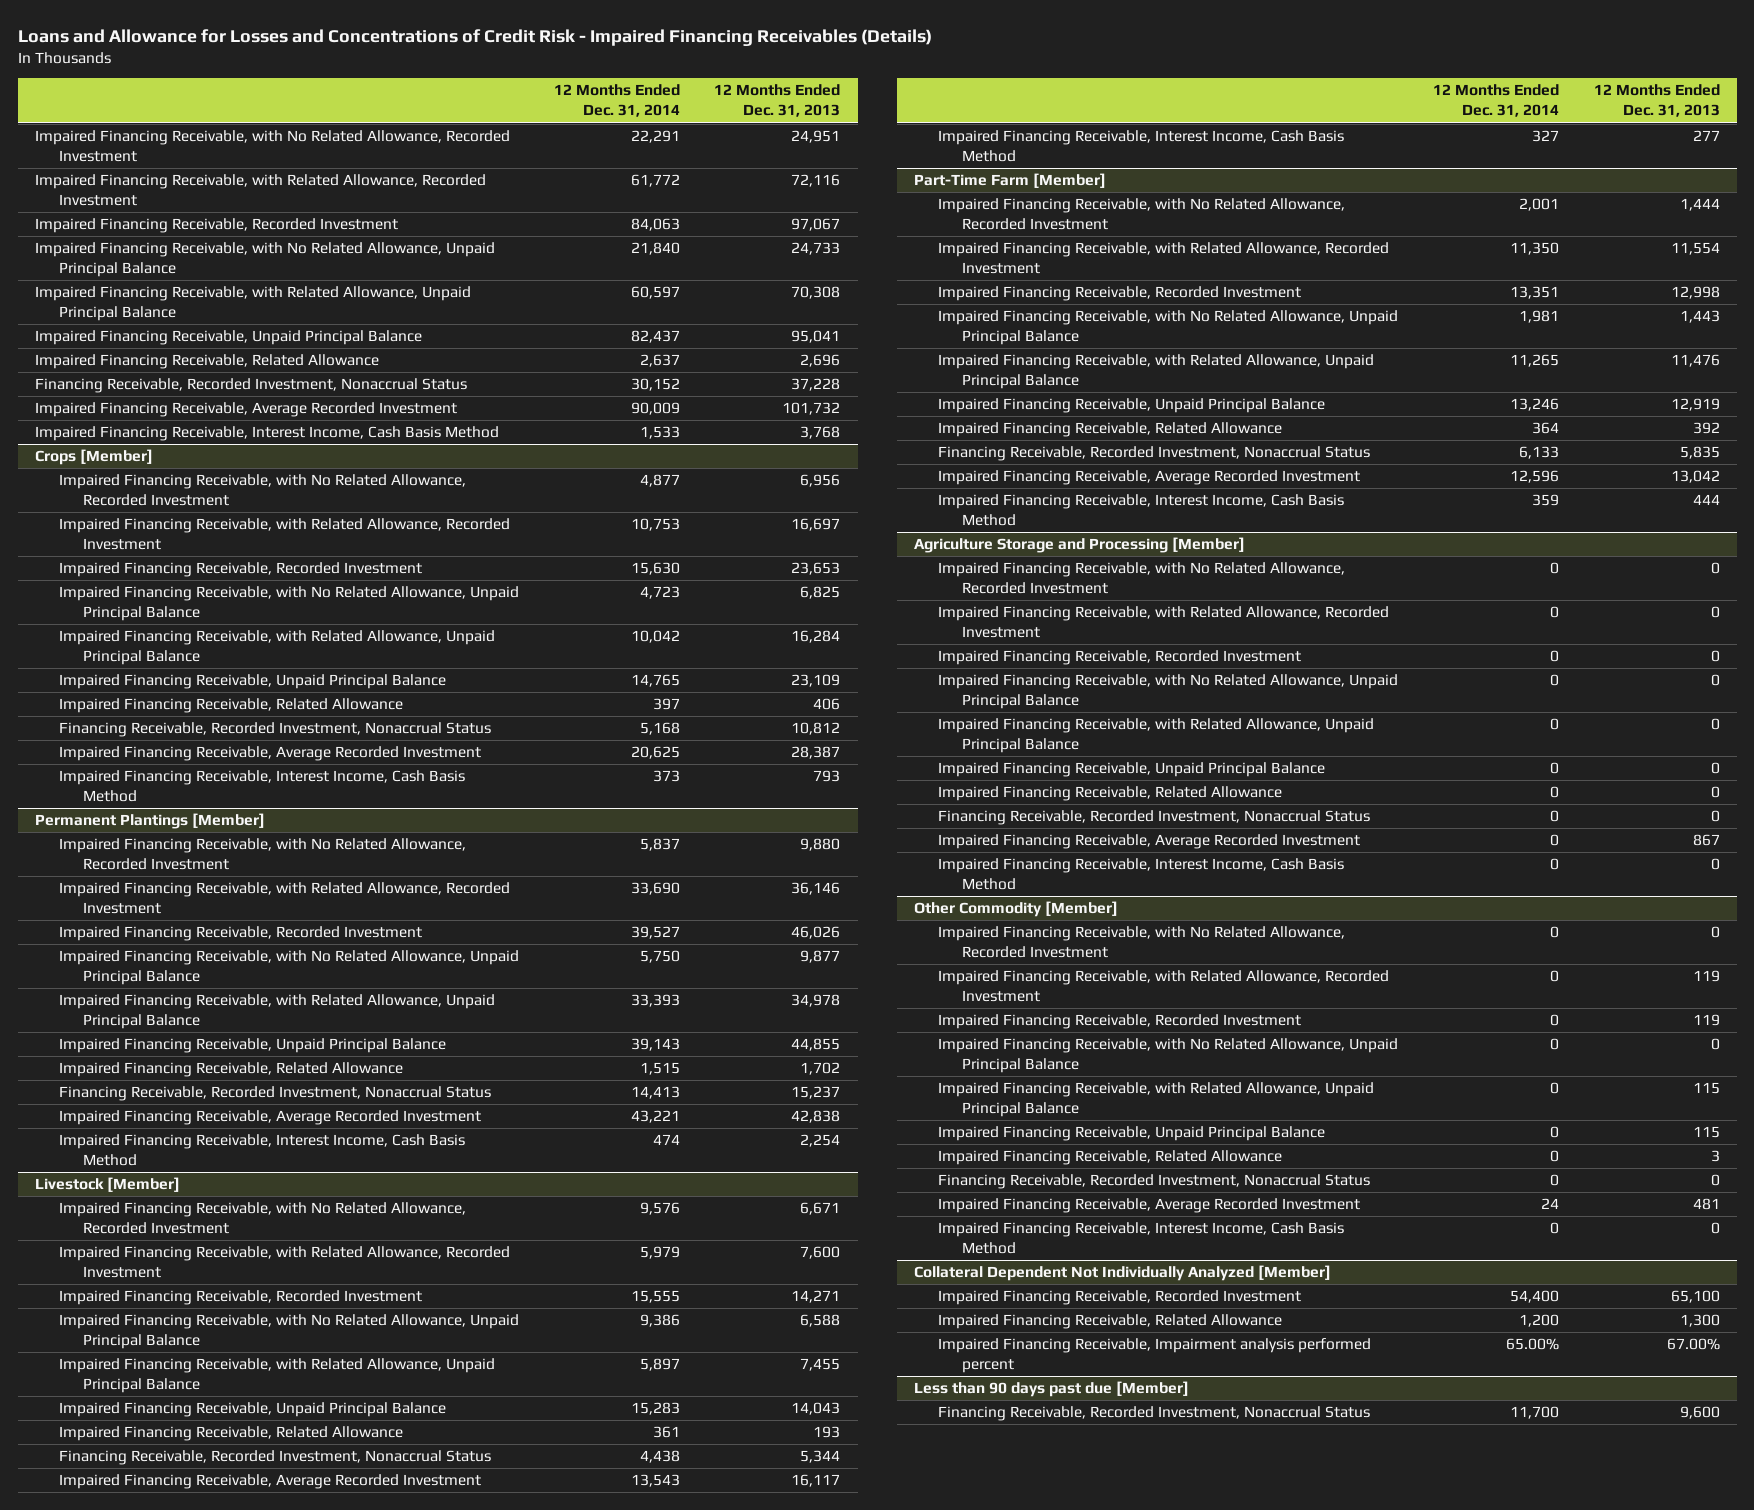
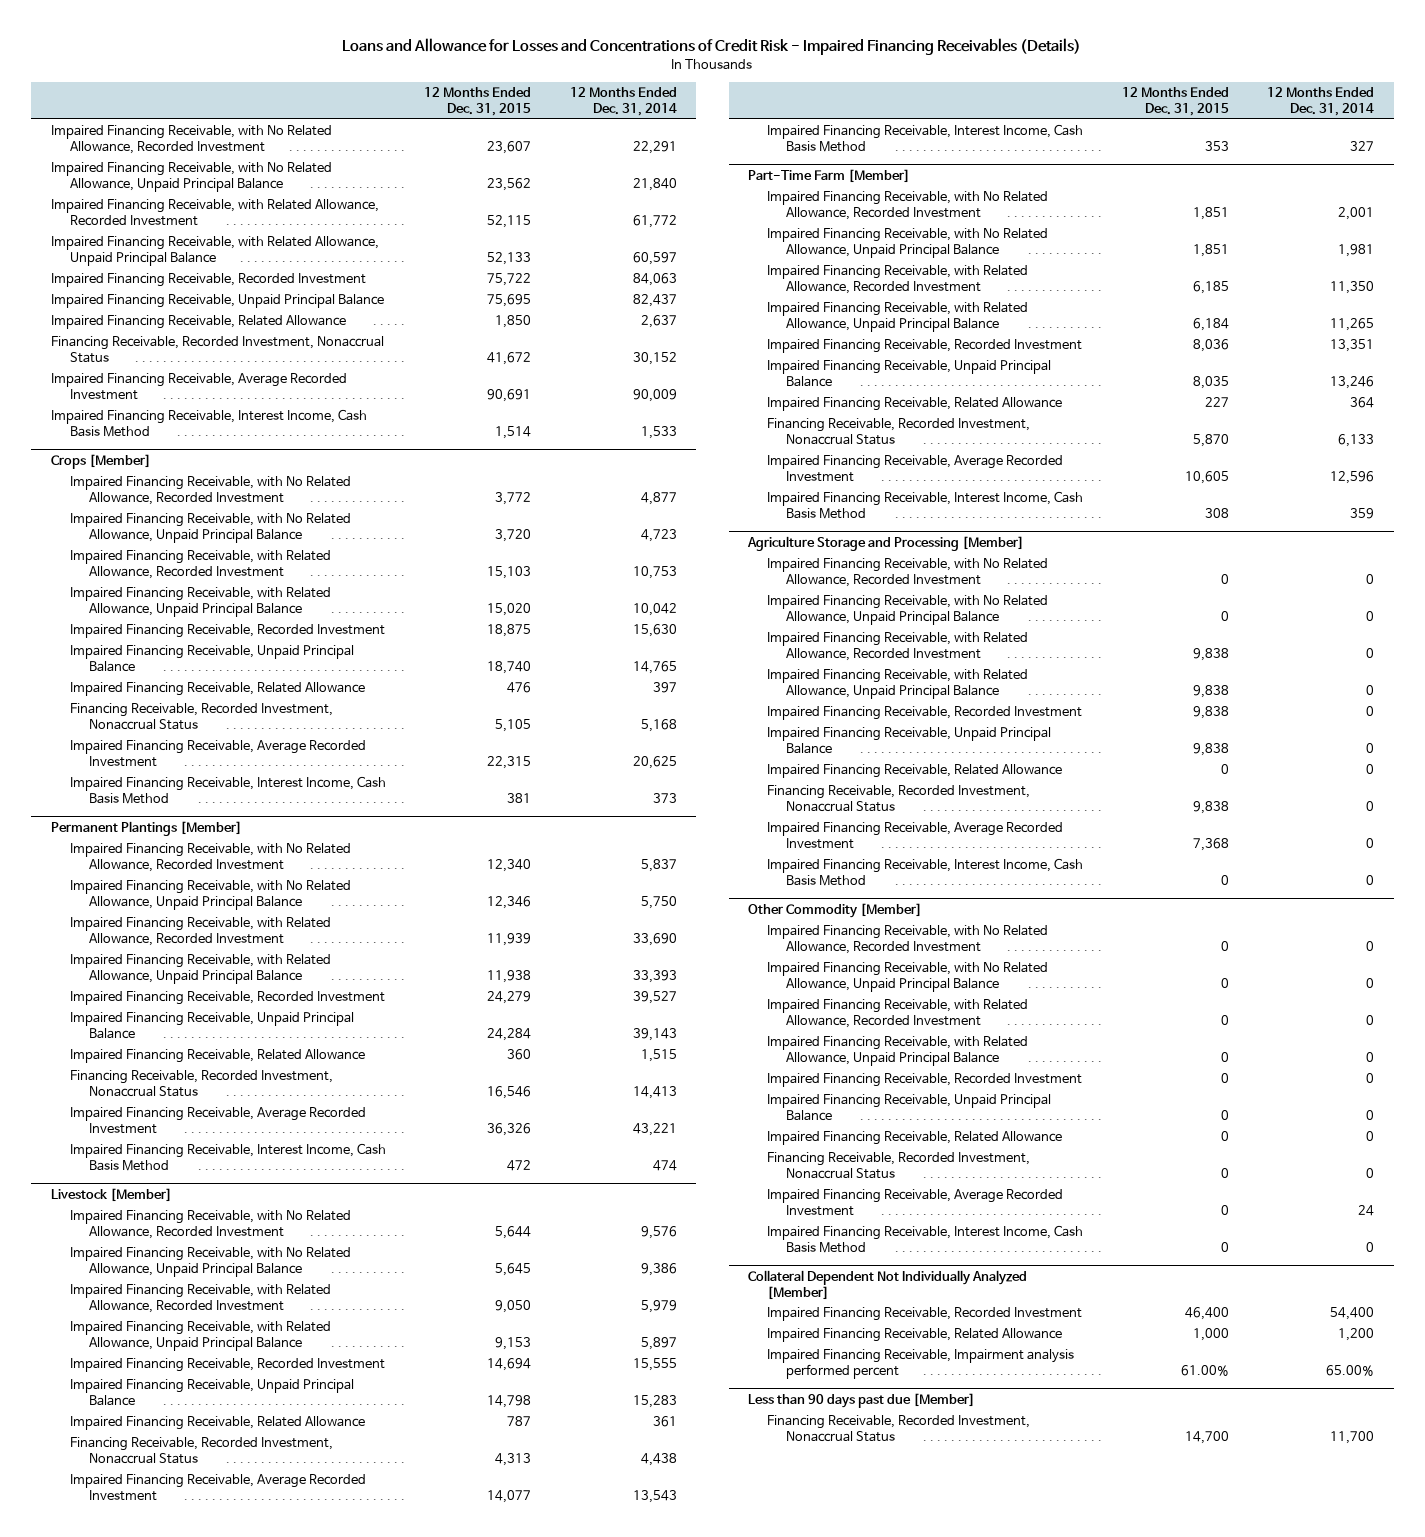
- | 12 Months Ended Dec. 31, 2014 | 12 Months Ended Dec. 31, 2013
+ | 12 Months Ended Dec. 31, 2015 | 12 Months Ended Dec. 31, 2014
moved down: Impaired Financing Receivable, with Related Allowance, Recorded Investment | 52,115 | 61,772
moved down: Impaired Financing Receivable, Recorded Investment | 75,722 | 84,063
@ Crops [Member]
moved down: Impaired Financing Receivable, with Related Allowance, Recorded Investment | 15,103 | 10,753
moved down: Impaired Financing Receivable, Recorded Investment | 18,875 | 15,630
@ Permanent Plantings [Member]
moved down: Impaired Financing Receivable, with Related Allowance, Recorded Investment | 11,939 | 33,690
moved down: Impaired Financing Receivable, Recorded Investment | 24,279 | 39,527
@ Livestock [Member]
moved down: Impaired Financing Receivable, with Related Allowance, Recorded Investment | 9,050 | 5,979
moved down: Impaired Financing Receivable, Recorded Investment | 14,694 | 15,555
@ Part-Time Farm [Member]
moved down: Impaired Financing Receivable, with Related Allowance, Recorded Investment | 6,185 | 11,350
moved down: Impaired Financing Receivable, Recorded Investment | 8,036 | 13,351
@ Agriculture Storage and Processing [Member]
moved down: Impaired Financing Receivable, with Related Allowance, Recorded Investment | 9,838 | 0
moved down: Impaired Financing Receivable, Recorded Investment | 9,838 | 0
@ Other Commodity [Member]
moved down: Impaired Financing Receivable, with Related Allowance, Recorded Investment | 0 | 0
moved down: Impaired Financing Receivable, Recorded Investment | 0 | 0

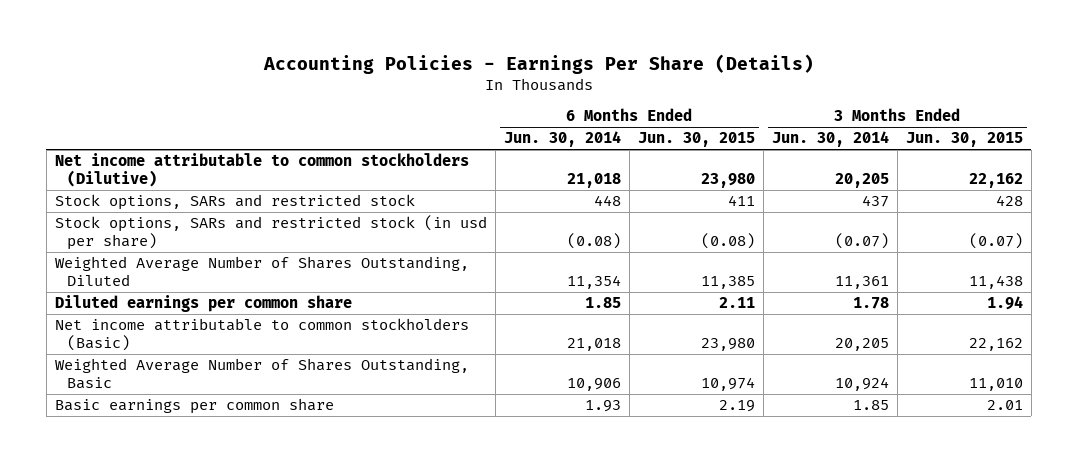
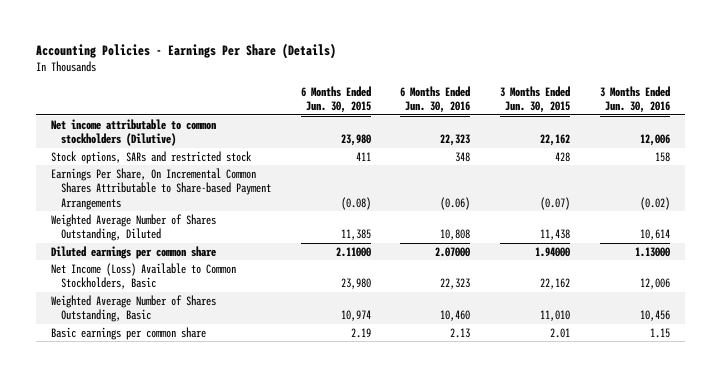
- | 6 Months Ended Jun. 30, 2014 | 6 Months Ended Jun. 30, 2015 | 3 Months Ended Jun. 30, 2014 | 3 Months Ended Jun. 30, 2015
+ | 6 Months Ended Jun. 30, 2015 | 6 Months Ended Jun. 30, 2016 | 3 Months Ended Jun. 30, 2015 | 3 Months Ended Jun. 30, 2016
- Stock options, SARs and restricted stock (in usd per share) | (0.08) | (0.08) | (0.07) | (0.07)
+ Earnings Per Share, On Incremental Common Shares Attributable to Share-based Payment Arrangements | (0.08) | (0.06) | (0.07) | (0.02)
- Diluted earnings per common share | 1.85 | 2.11 | 1.78 | 1.94
- Net income attributable to common stockholders (Basic) | 21,018 | 23,980 | 20,205 | 22,162
+ Diluted earnings per common share | 2.11000 | 2.07000 | 1.94000 | 1.13000
+ Net Income (Loss) Available to Common Stockholders, Basic | 23,980 | 22,323 | 22,162 | 12,006

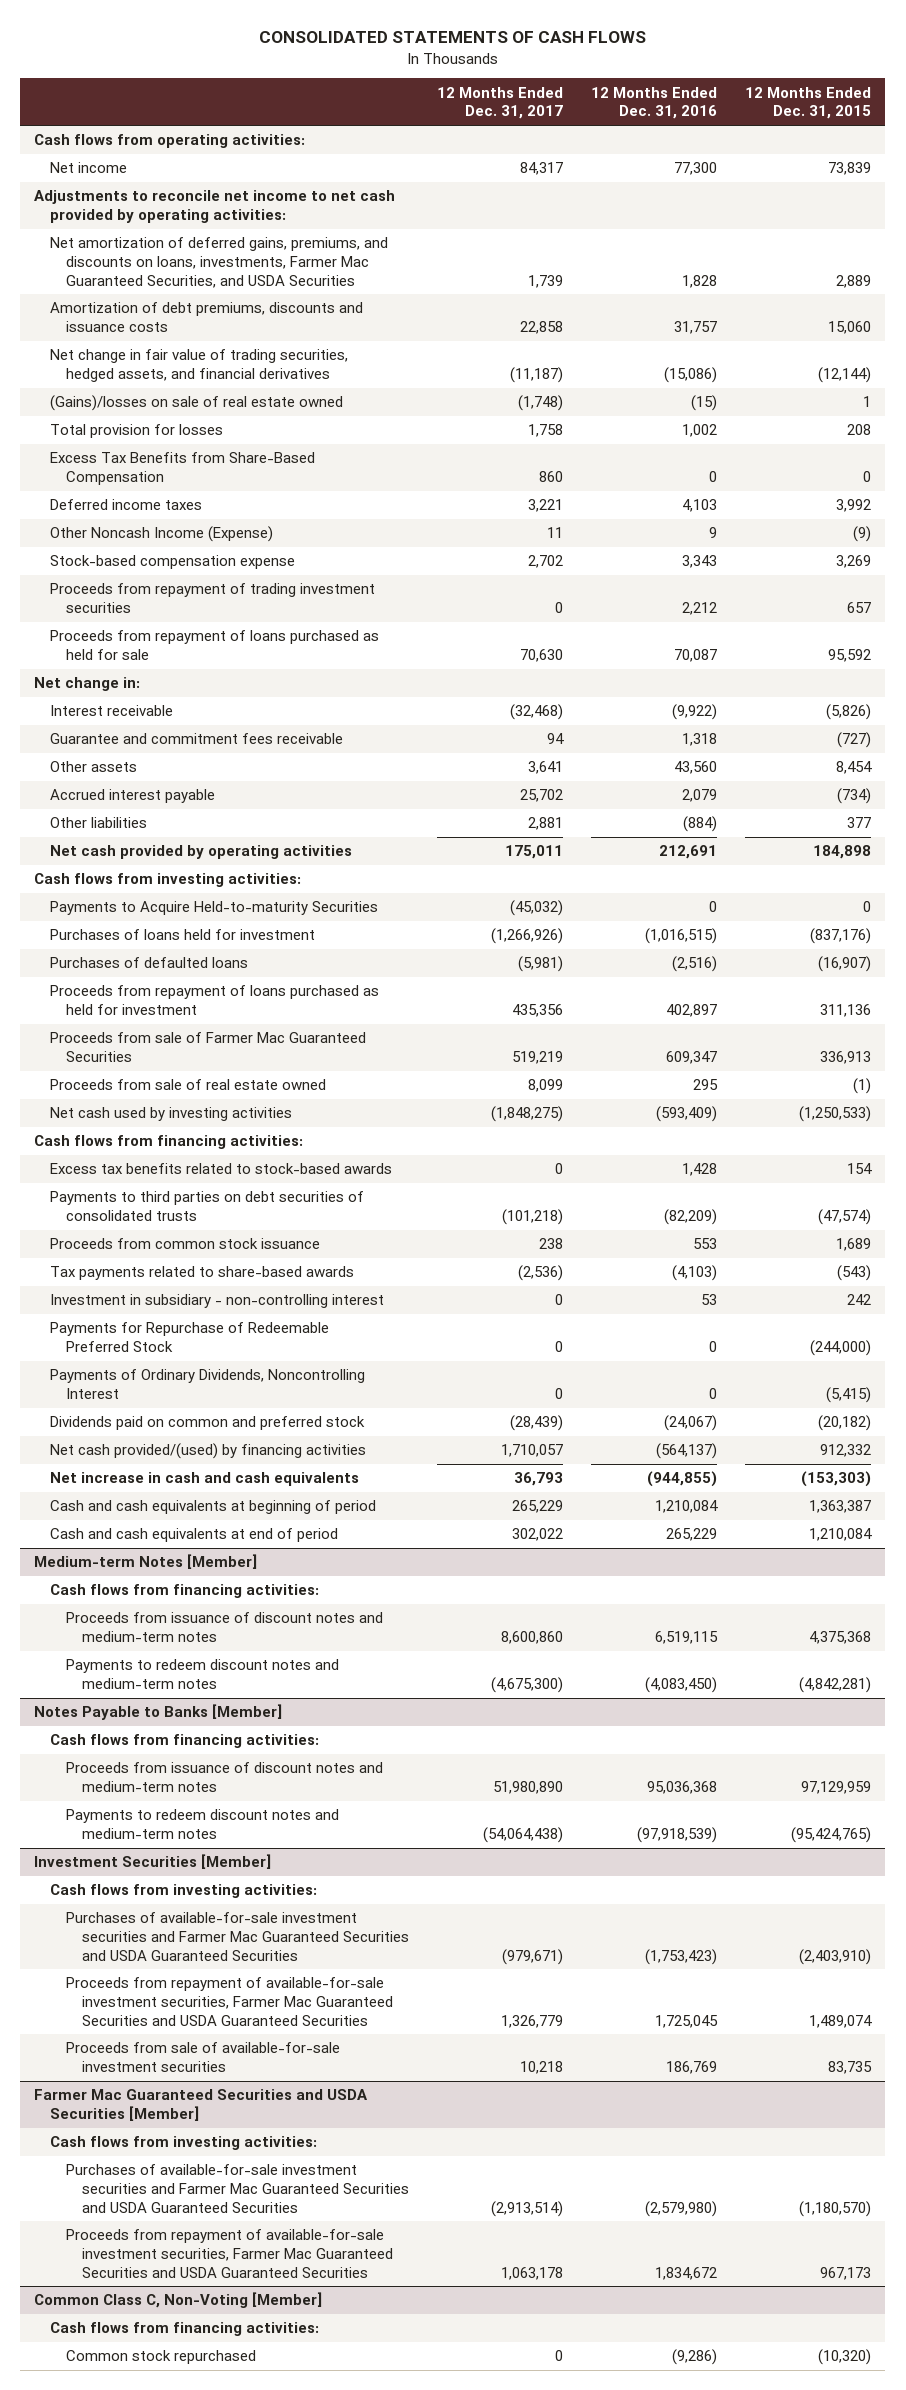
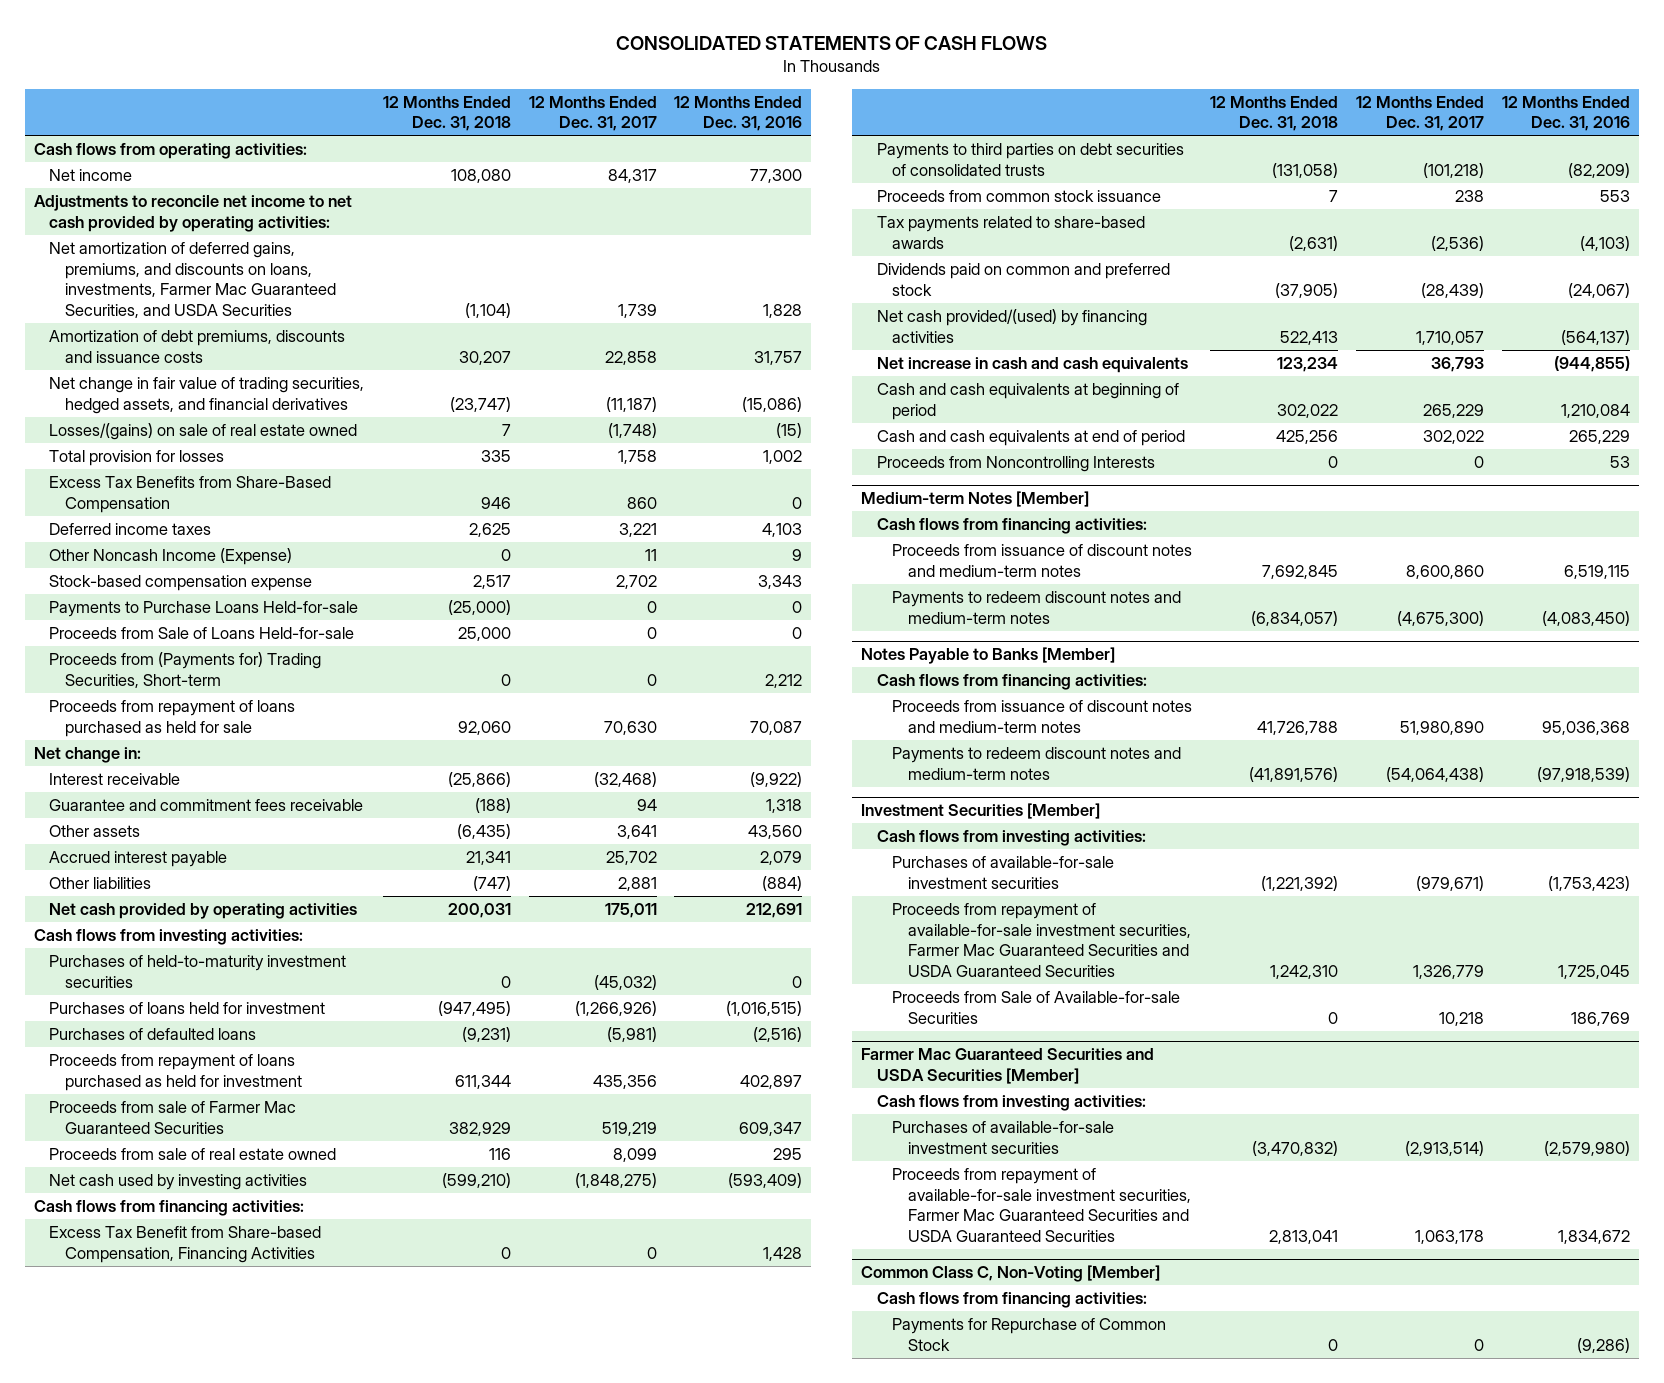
- | 12 Months Ended Dec. 31, 2017 | 12 Months Ended Dec. 31, 2016 | 12 Months Ended Dec. 31, 2015
+ | 12 Months Ended Dec. 31, 2018 | 12 Months Ended Dec. 31, 2017 | 12 Months Ended Dec. 31, 2016
- (Gains)/losses on sale of real estate owned | (1,748) | (15) | 1
+ Losses/(gains) on sale of real estate owned | 7 | (1,748) | (15)
- Proceeds from repayment of trading investment securities | 0 | 2,212 | 657
+ Payments to Purchase Loans Held-for-sale | (25,000) | 0 | 0
+ Proceeds from Sale of Loans Held-for-sale | 25,000 | 0 | 0
+ Proceeds from (Payments for) Trading Securities, Short-term | 0 | 0 | 2,212
- Payments to Acquire Held-to-maturity Securities | (45,032) | 0 | 0
+ Purchases of held-to-maturity investment securities | 0 | (45,032) | 0
- Excess tax benefits related to stock-based awards | 0 | 1,428 | 154
+ Excess Tax Benefit from Share-based Compensation, Financing Activities | 0 | 0 | 1,428
- Investment in subsidiary - non-controlling interest | 0 | 53 | 242
- Payments for Repurchase of Redeemable Preferred Stock | 0 | 0 | (244,000)
- Payments of Ordinary Dividends, Noncontrolling Interest | 0 | 0 | (5,415)
+ Proceeds from Noncontrolling Interests | 0 | 0 | 53
@ Investment Securities [Member]
- Purchases of available-for-sale investment securities and Farmer Mac Guaranteed Securities and USDA Guaranteed Securities | (979,671) | (1,753,423) | (2,403,910)
+ Purchases of available-for-sale investment securities | (1,221,392) | (979,671) | (1,753,423)
- Proceeds from sale of available-for-sale investment securities | 10,218 | 186,769 | 83,735
+ Proceeds from Sale of Available-for-sale Securities | 0 | 10,218 | 186,769
@ Farmer Mac Guaranteed Securities and USDA Securities [Member]
- Purchases of available-for-sale investment securities and Farmer Mac Guaranteed Securities and USDA Guaranteed Securities | (2,913,514) | (2,579,980) | (1,180,570)
+ Purchases of available-for-sale investment securities | (3,470,832) | (2,913,514) | (2,579,980)
@ Common Class C, Non-Voting [Member]
- Common stock repurchased | 0 | (9,286) | (10,320)
+ Payments for Repurchase of Common Stock | 0 | 0 | (9,286)

